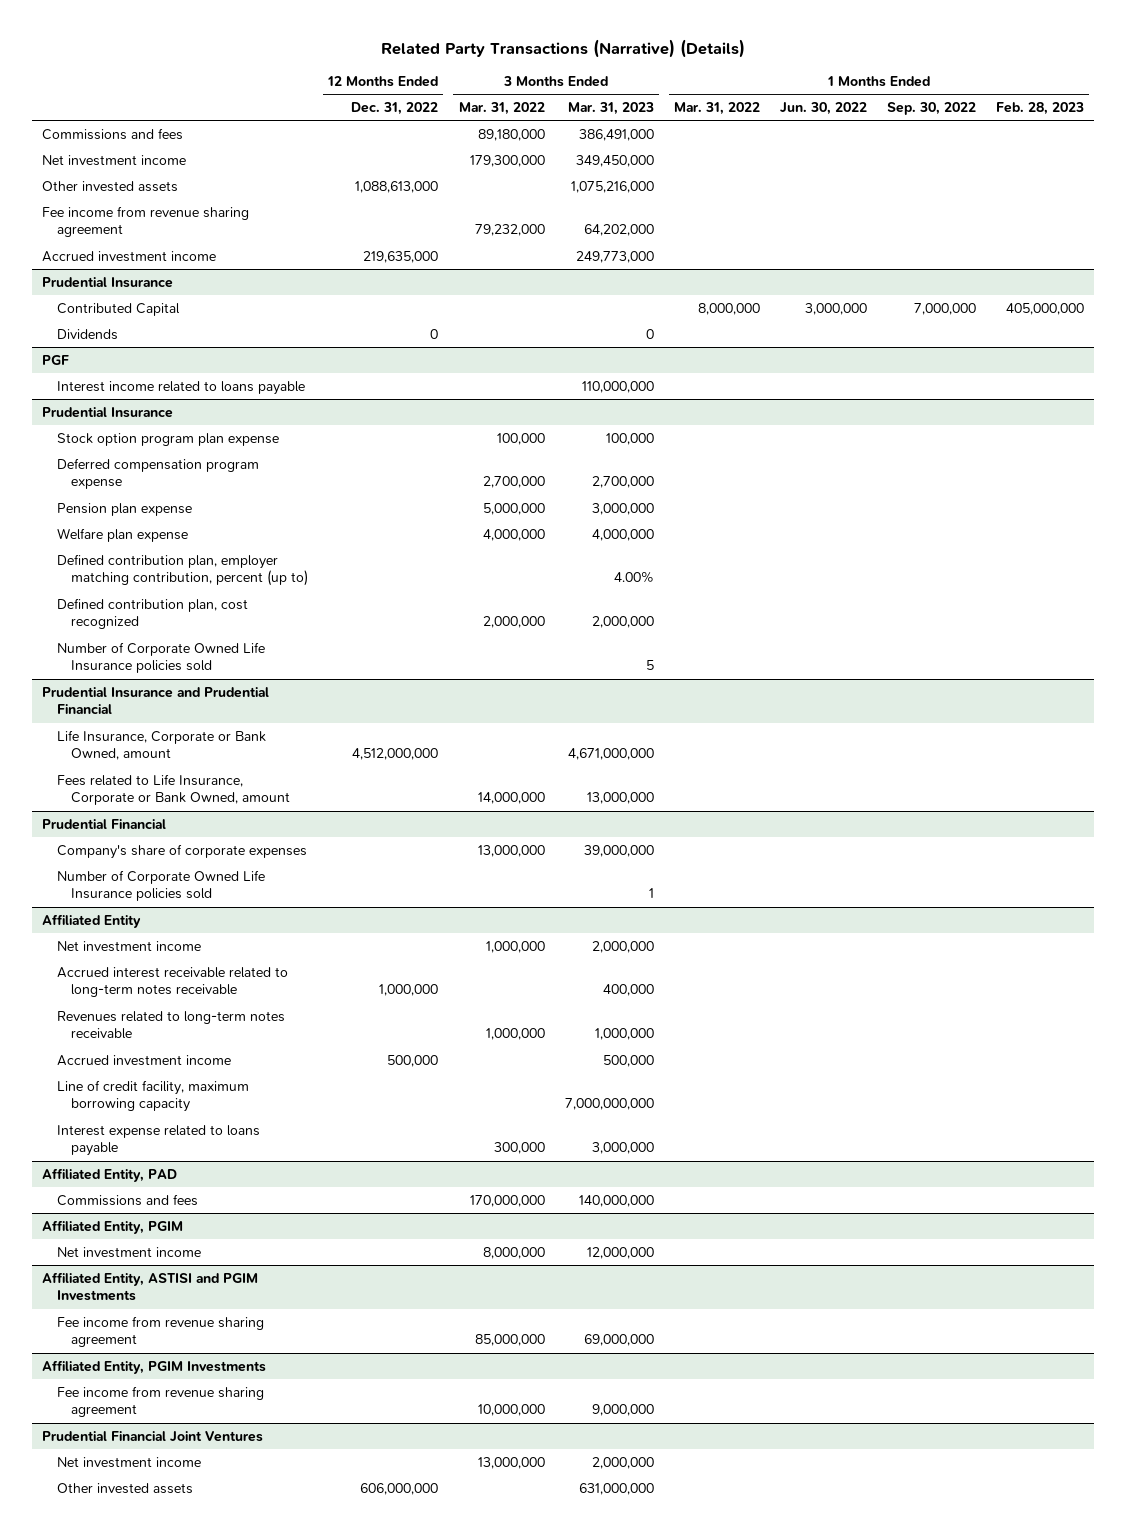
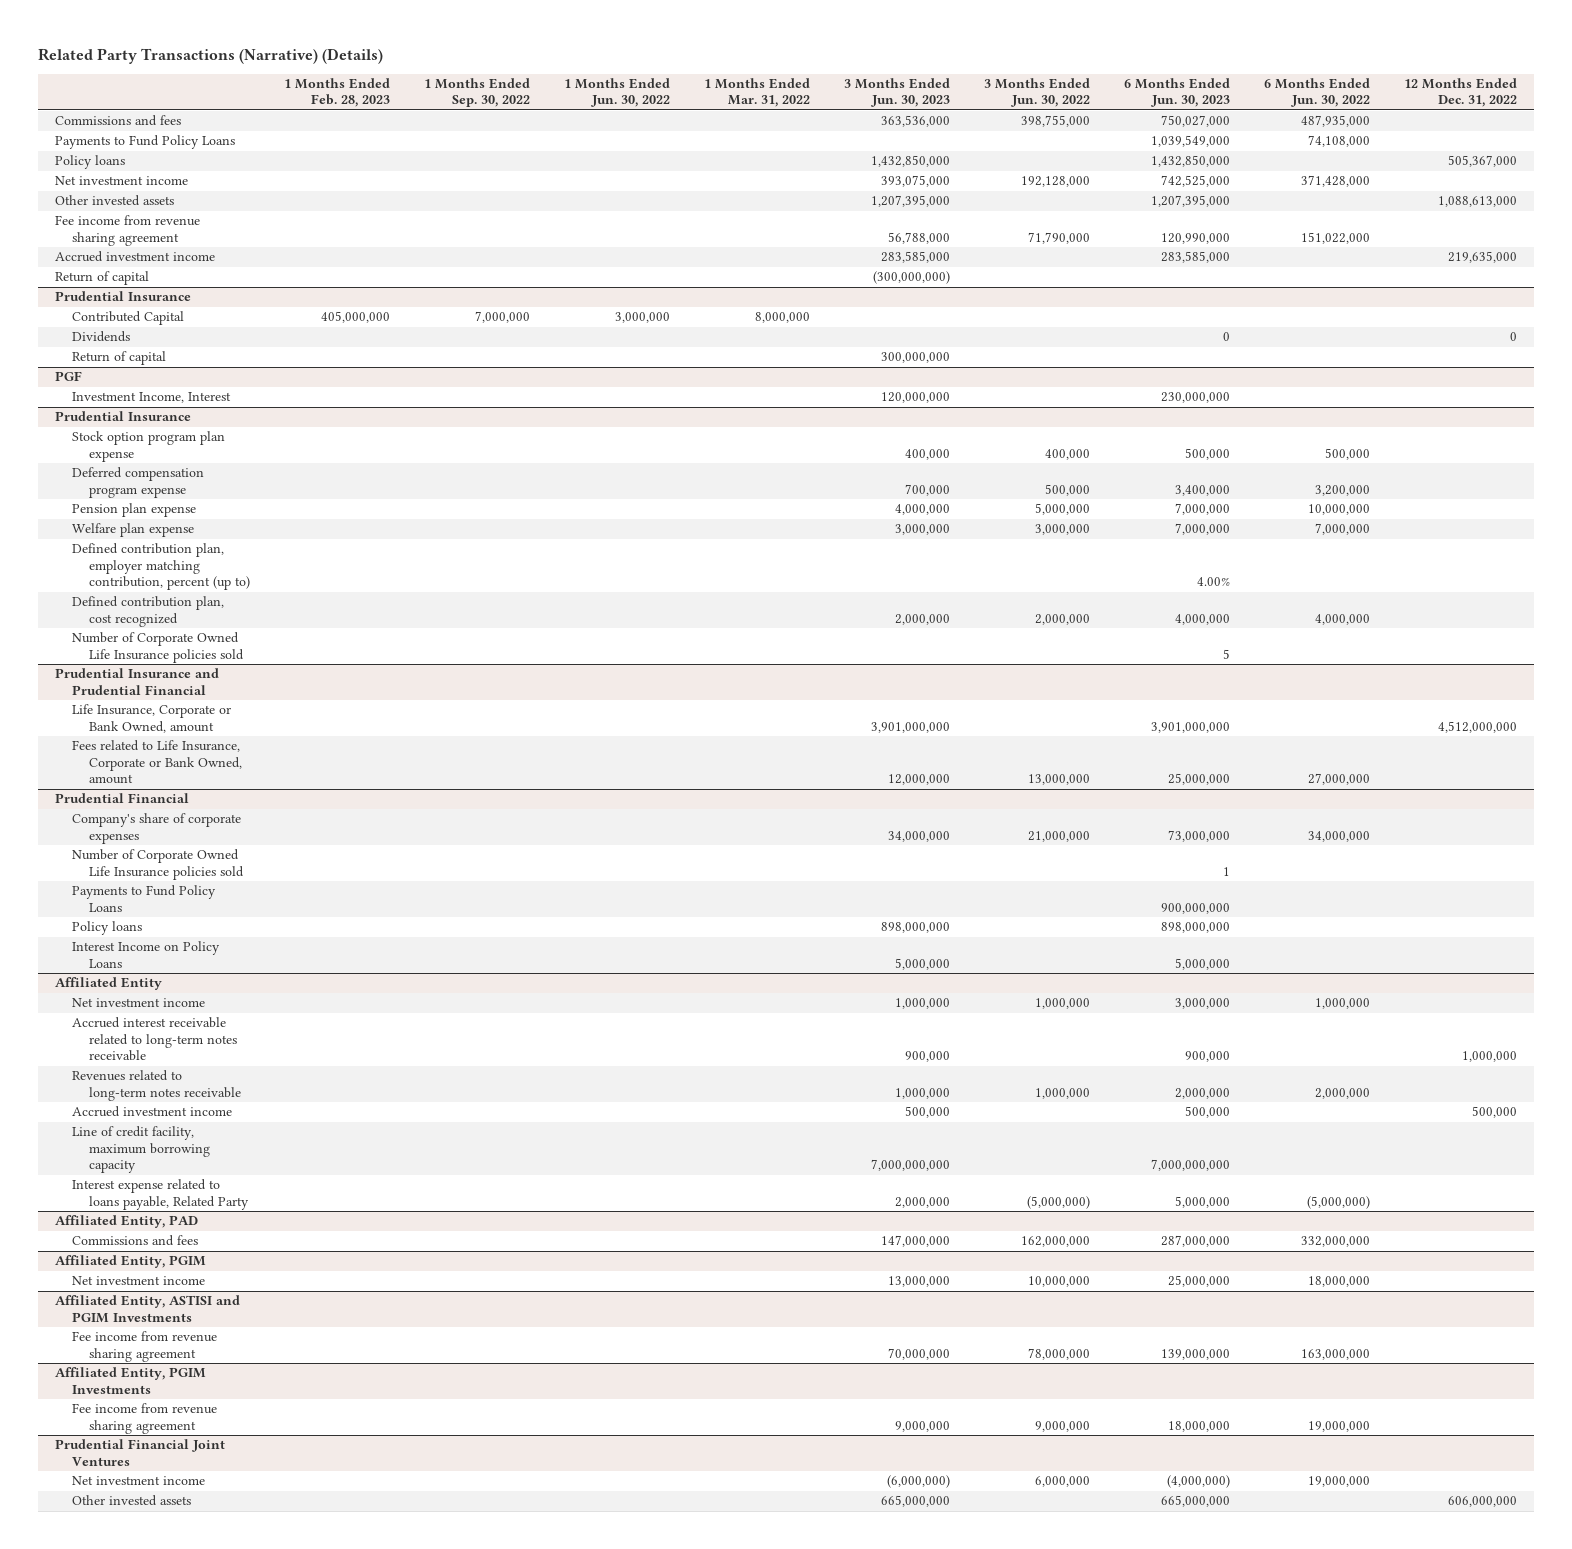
- | 12 Months Ended Dec. 31, 2022 | 3 Months Ended Mar. 31, 2022 | 3 Months Ended Mar. 31, 2023 | 1 Months Ended Mar. 31, 2022 | 1 Months Ended Jun. 30, 2022 | 1 Months Ended Sep. 30, 2022 | 1 Months Ended Feb. 28, 2023
+ | 1 Months Ended Feb. 28, 2023 | 1 Months Ended Sep. 30, 2022 | 1 Months Ended Jun. 30, 2022 | 1 Months Ended Mar. 31, 2022 | 3 Months Ended Jun. 30, 2023 | 3 Months Ended Jun. 30, 2022 | 6 Months Ended Jun. 30, 2023 | 6 Months Ended Jun. 30, 2022 | 12 Months Ended Dec. 31, 2022
+ Payments to Fund Policy Loans | | | | | | | 1,039,549,000 | 74,108,000 |
+ Policy loans | | | | | 1,432,850,000 | | 1,432,850,000 | | 505,367,000
+ Return of capital | | | | | (300,000,000) | | | |
@ Prudential Insurance
+ Return of capital | | | | | 300,000,000 | | | |
@ PGF
- Interest income related to loans payable | | | 110,000,000 | | | |
+ Investment Income, Interest | | | | | 120,000,000 | | 230,000,000 | |
@ Prudential Financial
+ Payments to Fund Policy Loans | | | | | | | 900,000,000 | |
+ Policy loans | | | | | 898,000,000 | | 898,000,000 | |
+ Interest Income on Policy Loans | | | | | 5,000,000 | | 5,000,000 | |
@ Affiliated Entity
- Interest expense related to loans payable | | 300,000 | 3,000,000 | | | |
+ Interest expense related to loans payable, Related Party | | | | | 2,000,000 | (5,000,000) | 5,000,000 | (5,000,000) |

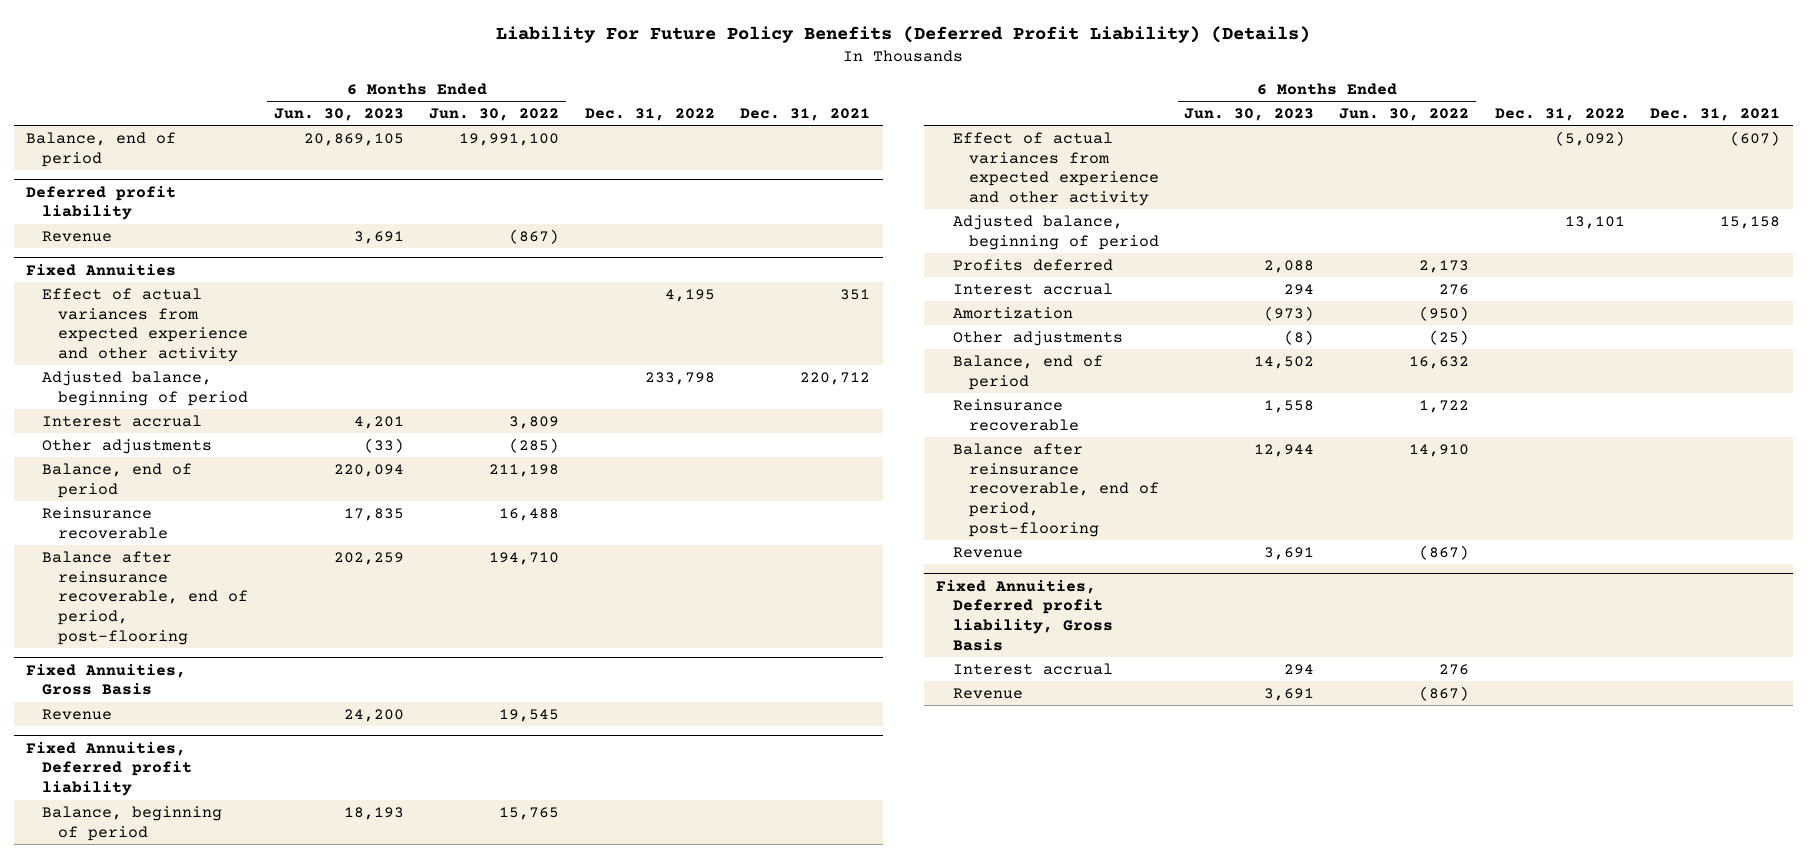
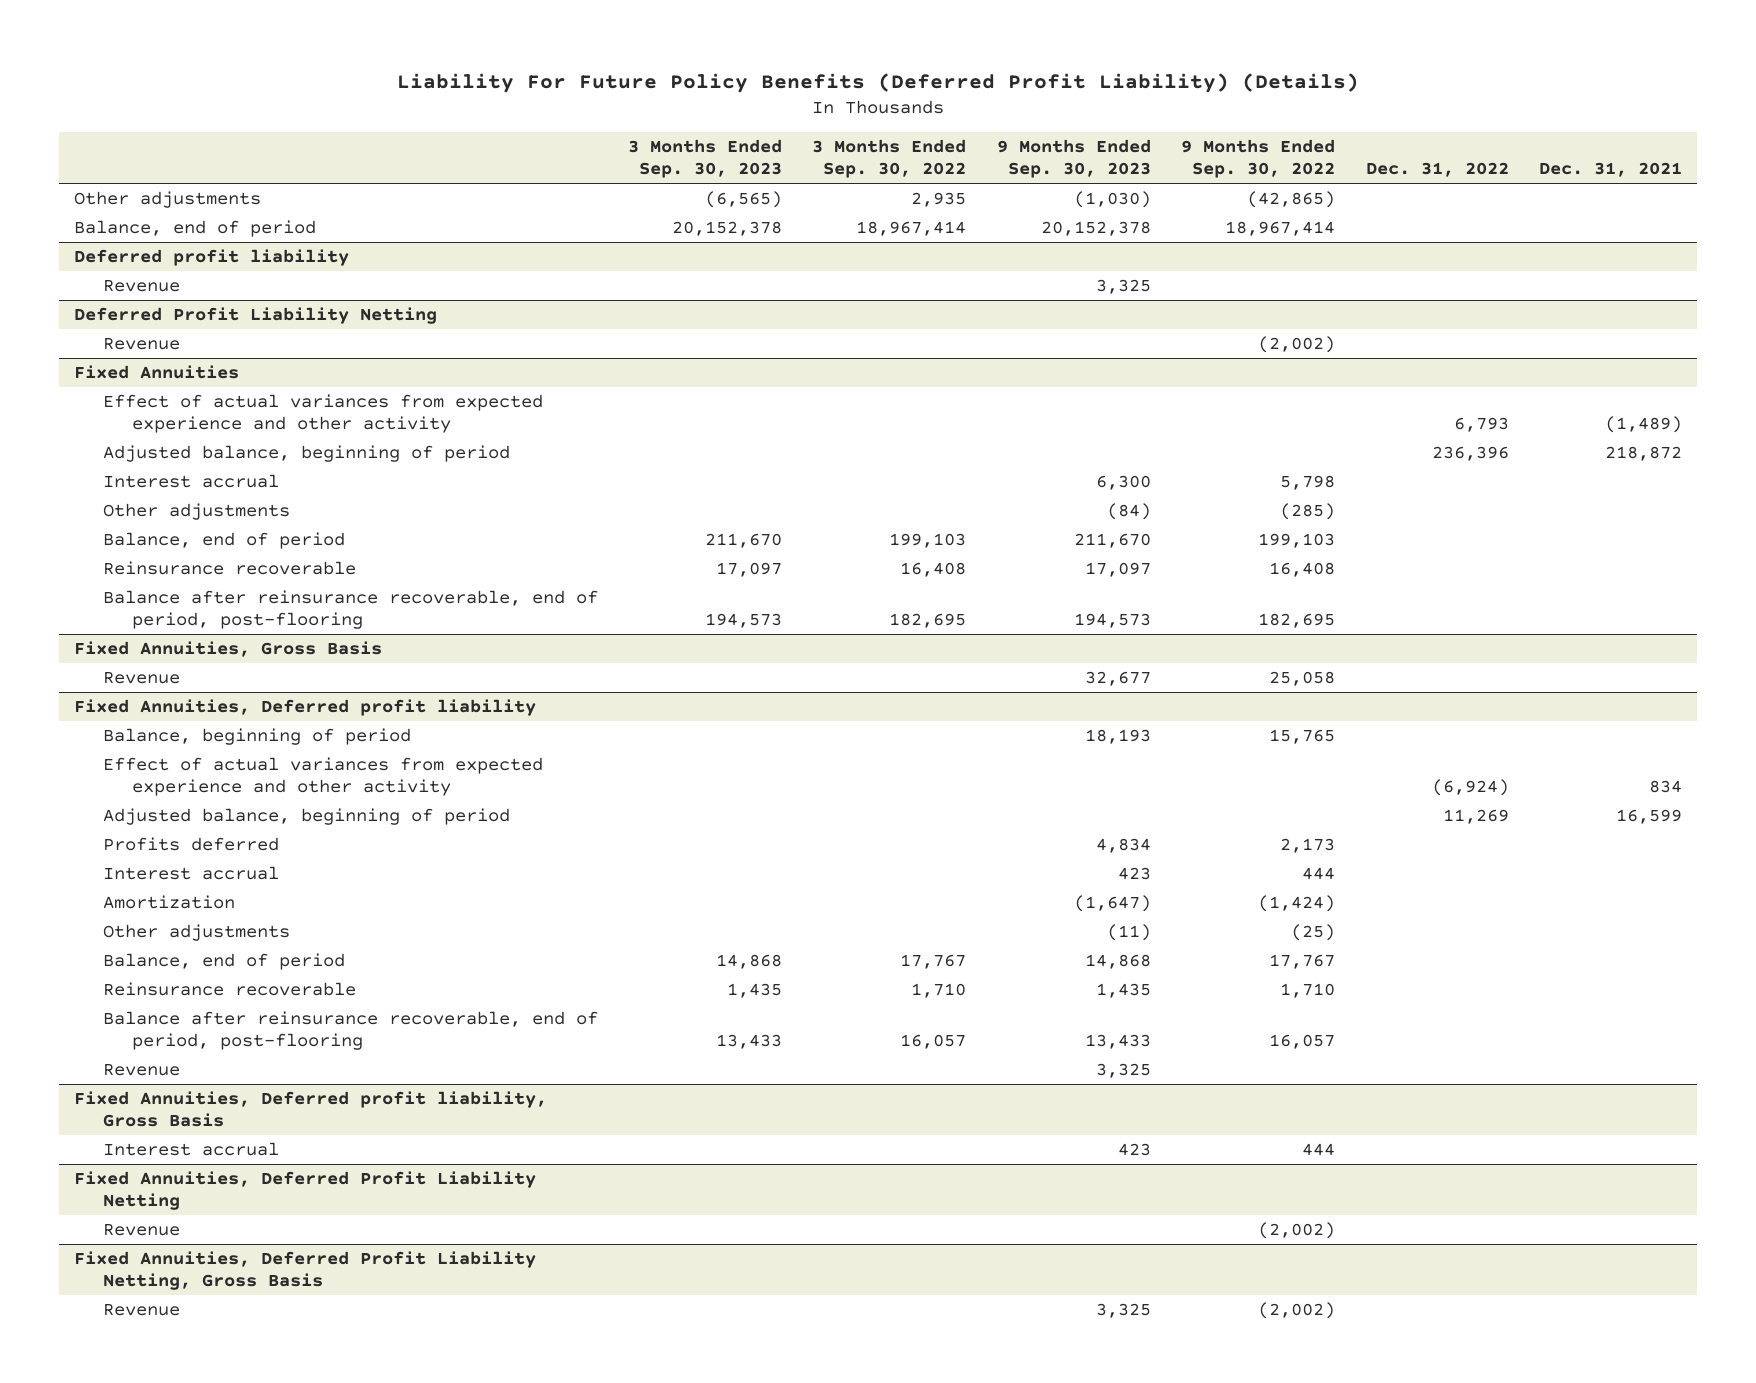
- | 6 Months Ended Jun. 30, 2023 | 6 Months Ended Jun. 30, 2022 | Dec. 31, 2022 | Dec. 31, 2021
+ | 3 Months Ended Sep. 30, 2023 | 3 Months Ended Sep. 30, 2022 | 9 Months Ended Sep. 30, 2023 | 9 Months Ended Sep. 30, 2022 | Dec. 31, 2022 | Dec. 31, 2021
+ Other adjustments | (6,565) | 2,935 | (1,030) | (42,865) | |
+ Deferred Profit Liability Netting
+ Revenue | | | | (2,002) | |
@ Fixed Annuities
- Effect of actual variances from expected experience and other activity | | | 4,195 | 351
- Adjusted balance, beginning of period | | | 233,798 | 220,712
+ Effect of actual variances from expected experience and other activity | | | | | 6,793 | (1,489)
+ Adjusted balance, beginning of period | | | | | 236,396 | 218,872
@ Fixed Annuities, Deferred profit liability
- Effect of actual variances from expected experience and other activity | | | (5,092) | (607)
- Adjusted balance, beginning of period | | | 13,101 | 15,158
+ Effect of actual variances from expected experience and other activity | | | | | (6,924) | 834
+ Adjusted balance, beginning of period | | | | | 11,269 | 16,599
@ Fixed Annuities, Deferred profit liability, Gross Basis
- Revenue | 3,691 | (867) | |
+ Fixed Annuities, Deferred Profit Liability Netting
+ Revenue | | | | (2,002) | |
+ Fixed Annuities, Deferred Profit Liability Netting, Gross Basis
+ Revenue | | | 3,325 | (2,002) | |

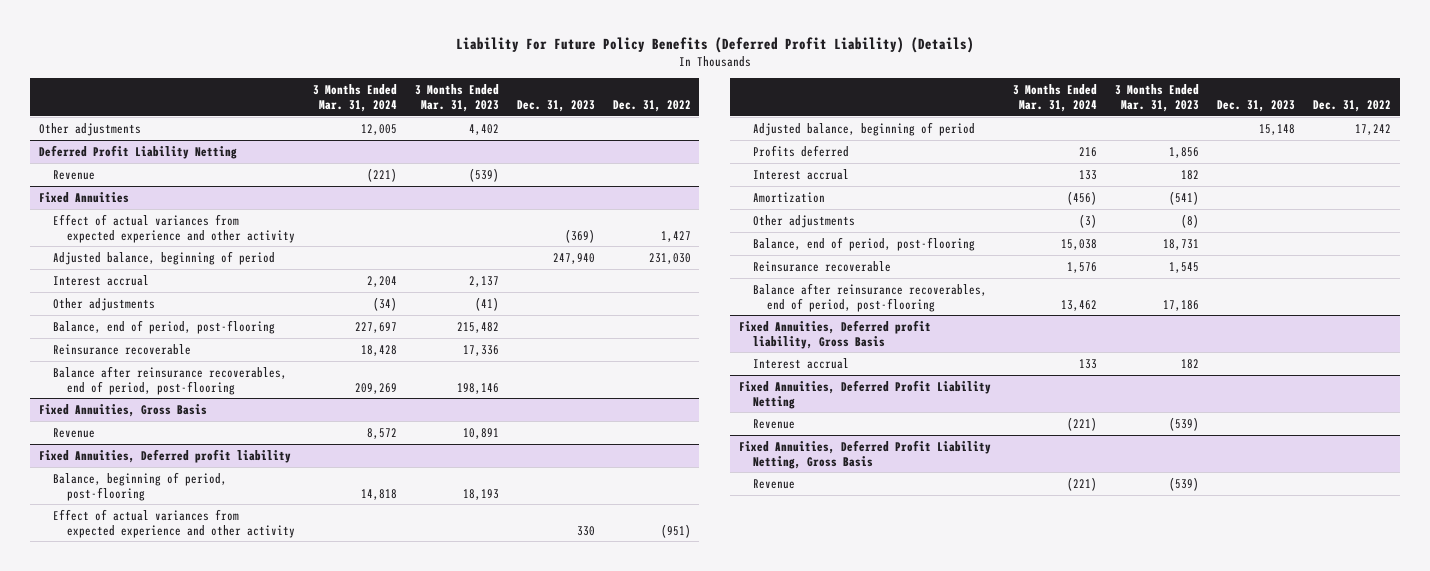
- | 3 Months Ended Sep. 30, 2023 | 3 Months Ended Sep. 30, 2022 | 9 Months Ended Sep. 30, 2023 | 9 Months Ended Sep. 30, 2022 | Dec. 31, 2022 | Dec. 31, 2021
+ | 3 Months Ended Mar. 31, 2024 | 3 Months Ended Mar. 31, 2023 | Dec. 31, 2023 | Dec. 31, 2022
- Balance, end of period | 20,152,378 | 18,967,414 | 20,152,378 | 18,967,414 | |
- Deferred profit liability
- Revenue | | | 3,325 | | |
@ Fixed Annuities
- Effect of actual variances from expected experience and other activity | | | | | 6,793 | (1,489)
- Adjusted balance, beginning of period | | | | | 236,396 | 218,872
+ Effect of actual variances from expected experience and other activity | | | (369) | 1,427
+ Adjusted balance, beginning of period | | | 247,940 | 231,030
- Balance, end of period | 211,670 | 199,103 | 211,670 | 199,103 | |
+ Balance, end of period, post-flooring | 227,697 | 215,482 | |
- Balance after reinsurance recoverable, end of period, post-flooring | 194,573 | 182,695 | 194,573 | 182,695 | |
+ Balance after reinsurance recoverables, end of period, post-flooring | 209,269 | 198,146 | |
@ Fixed Annuities, Deferred profit liability
- Balance, beginning of period | | | 18,193 | 15,765 | |
- Effect of actual variances from expected experience and other activity | | | | | (6,924) | 834
- Adjusted balance, beginning of period | | | | | 11,269 | 16,599
+ Balance, beginning of period, post-flooring | 14,818 | 18,193 | |
+ Effect of actual variances from expected experience and other activity | | | 330 | (951)
+ Adjusted balance, beginning of period | | | 15,148 | 17,242
- Balance, end of period | 14,868 | 17,767 | 14,868 | 17,767 | |
+ Balance, end of period, post-flooring | 15,038 | 18,731 | |
- Balance after reinsurance recoverable, end of period, post-flooring | 13,433 | 16,057 | 13,433 | 16,057 | |
- Revenue | | | 3,325 | | |
+ Balance after reinsurance recoverables, end of period, post-flooring | 13,462 | 17,186 | |

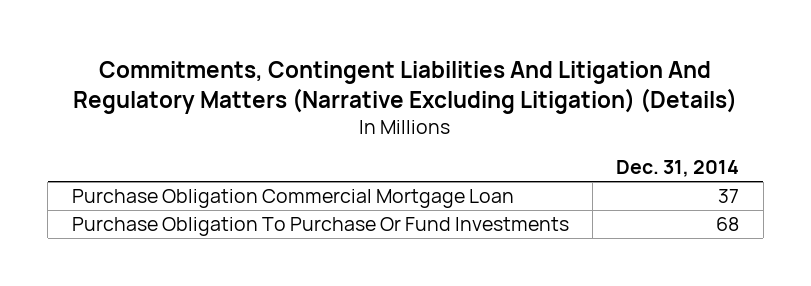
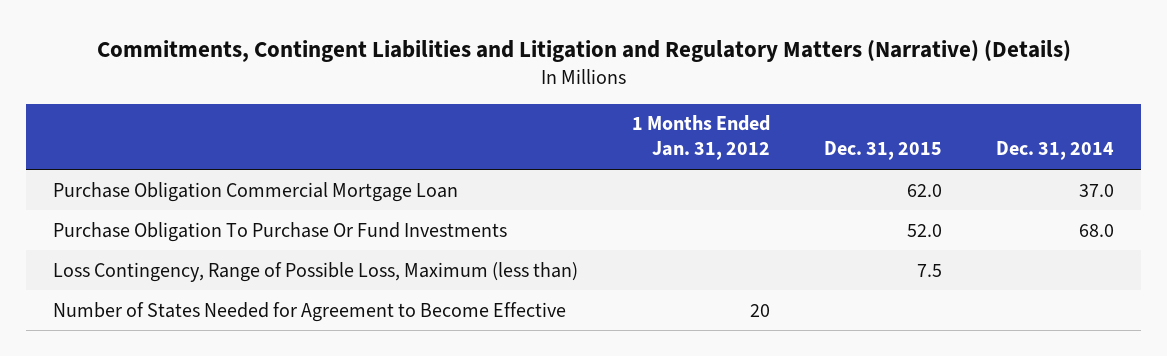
- Commitments, Contingent Liabilities And Litigation And Regulatory Matters (Narrative Excluding Litigation) (Details)
+ Commitments, Contingent Liabilities and Litigation and Regulatory Matters (Narrative) (Details)
- | Dec. 31, 2014
+ | 1 Months Ended Jan. 31, 2012 | Dec. 31, 2015 | Dec. 31, 2014
- Purchase Obligation Commercial Mortgage Loan | 37
- Purchase Obligation To Purchase Or Fund Investments | 68
+ Purchase Obligation Commercial Mortgage Loan | | 62.0 | 37.0
+ Purchase Obligation To Purchase Or Fund Investments | | 52.0 | 68.0
+ Loss Contingency, Range of Possible Loss, Maximum (less than) | | 7.5 |
+ Number of States Needed for Agreement to Become Effective | 20 | |

